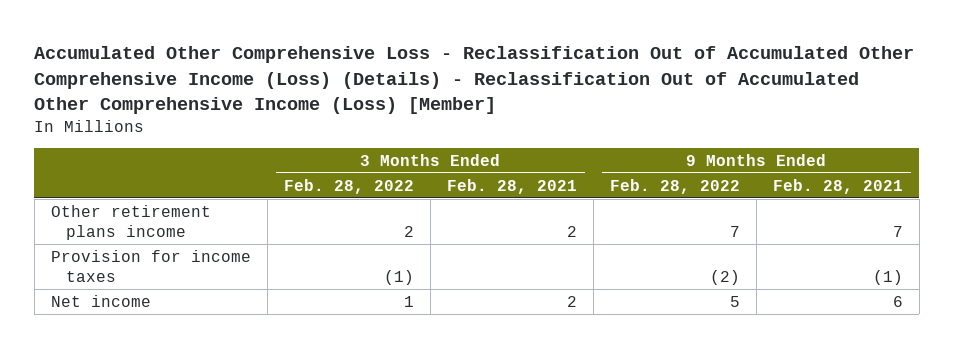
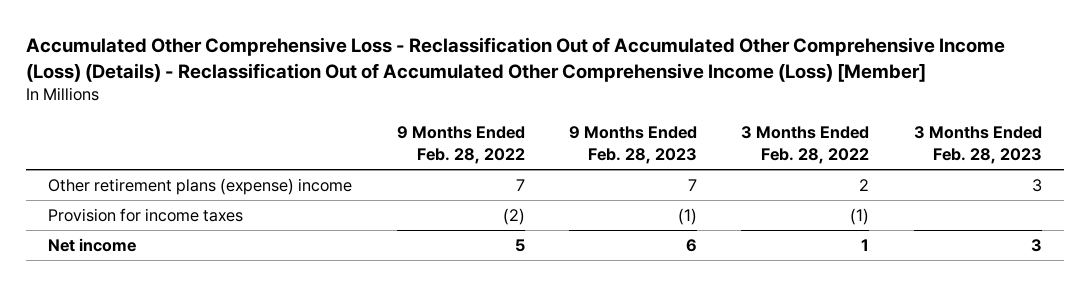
- | 3 Months Ended Feb. 28, 2022 | 3 Months Ended Feb. 28, 2021 | 9 Months Ended Feb. 28, 2022 | 9 Months Ended Feb. 28, 2021
+ | 9 Months Ended Feb. 28, 2022 | 9 Months Ended Feb. 28, 2023 | 3 Months Ended Feb. 28, 2022 | 3 Months Ended Feb. 28, 2023
- Other retirement plans income | 2 | 2 | 7 | 7
+ Other retirement plans (expense) income | 7 | 7 | 2 | 3

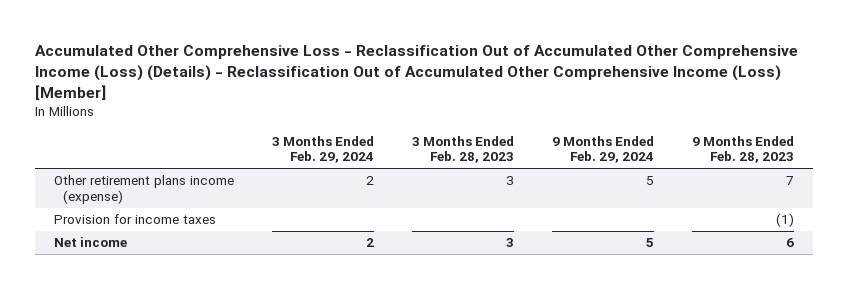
- | 9 Months Ended Feb. 28, 2022 | 9 Months Ended Feb. 28, 2023 | 3 Months Ended Feb. 28, 2022 | 3 Months Ended Feb. 28, 2023
+ | 3 Months Ended Feb. 29, 2024 | 3 Months Ended Feb. 28, 2023 | 9 Months Ended Feb. 29, 2024 | 9 Months Ended Feb. 28, 2023
- Other retirement plans (expense) income | 7 | 7 | 2 | 3
+ Other retirement plans income (expense) | 2 | 3 | 5 | 7

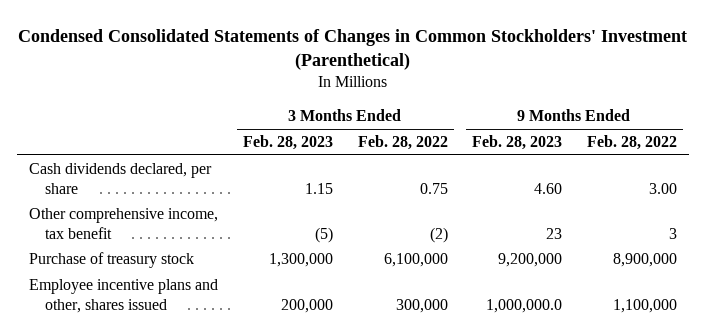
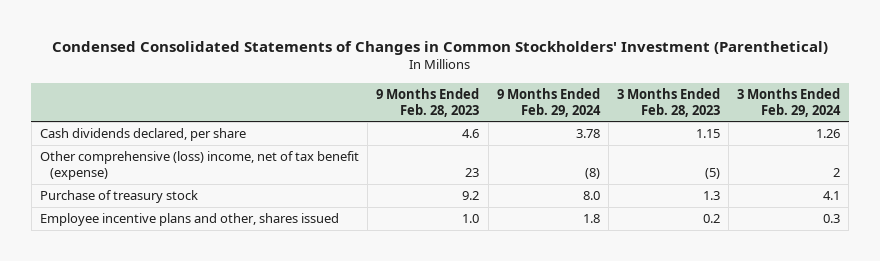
- | 3 Months Ended Feb. 28, 2023 | 3 Months Ended Feb. 28, 2022 | 9 Months Ended Feb. 28, 2023 | 9 Months Ended Feb. 28, 2022
+ | 9 Months Ended Feb. 28, 2023 | 9 Months Ended Feb. 29, 2024 | 3 Months Ended Feb. 28, 2023 | 3 Months Ended Feb. 29, 2024
- Cash dividends declared, per share | 1.15 | 0.75 | 4.60 | 3.00
- Other comprehensive income, tax benefit | (5) | (2) | 23 | 3
- Purchase of treasury stock | 1,300,000 | 6,100,000 | 9,200,000 | 8,900,000
- Employee incentive plans and other, shares issued | 200,000 | 300,000 | 1,000,000.0 | 1,100,000
+ Cash dividends declared, per share | 4.6 | 3.78 | 1.15 | 1.26
+ Other comprehensive (loss) income, net of tax benefit (expense) | 23 | (8) | (5) | 2
+ Purchase of treasury stock | 9.2 | 8.0 | 1.3 | 4.1
+ Employee incentive plans and other, shares issued | 1.0 | 1.8 | 0.2 | 0.3

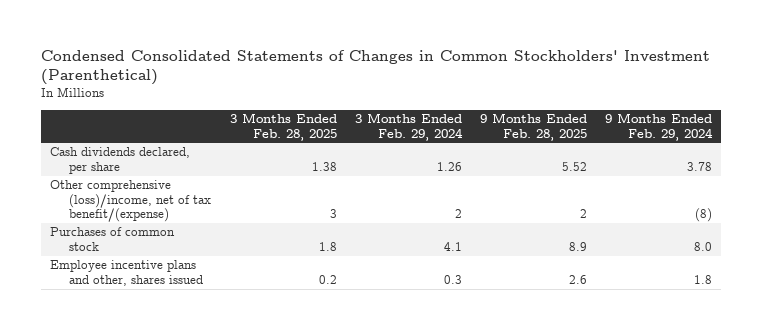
- | 9 Months Ended Feb. 28, 2023 | 9 Months Ended Feb. 29, 2024 | 3 Months Ended Feb. 28, 2023 | 3 Months Ended Feb. 29, 2024
+ | 3 Months Ended Feb. 28, 2025 | 3 Months Ended Feb. 29, 2024 | 9 Months Ended Feb. 28, 2025 | 9 Months Ended Feb. 29, 2024
- Other comprehensive (loss) income, net of tax benefit (expense) | 23 | (8) | (5) | 2
- Purchase of treasury stock | 9.2 | 8.0 | 1.3 | 4.1
+ Other comprehensive (loss)/income, net of tax benefit/(expense) | 3 | 2 | 2 | (8)
+ Purchases of common stock | 1.8 | 4.1 | 8.9 | 8.0

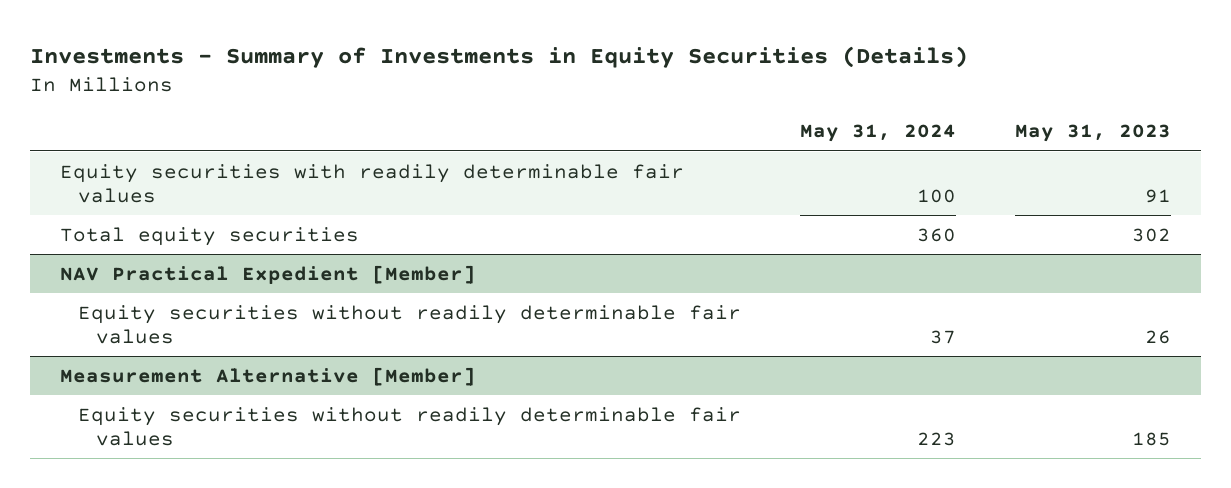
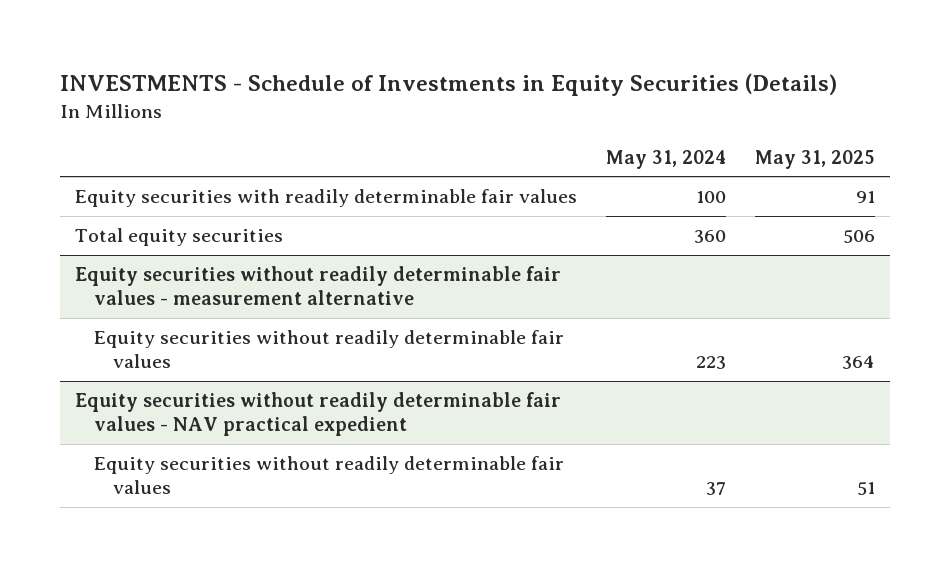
- Investments - Summary of Investments in Equity Securities (Details)
+ INVESTMENTS - Schedule of Investments in Equity Securities (Details)
- | May 31, 2024 | May 31, 2023
+ | May 31, 2024 | May 31, 2025
- NAV Practical Expedient [Member]
- Equity securities without readily determinable fair values | 37 | 26
- Measurement Alternative [Member]
+ Equity securities without readily determinable fair values - measurement alternative
+ Equity securities without readily determinable fair values - NAV practical expedient
+ Equity securities without readily determinable fair values | 37 | 51

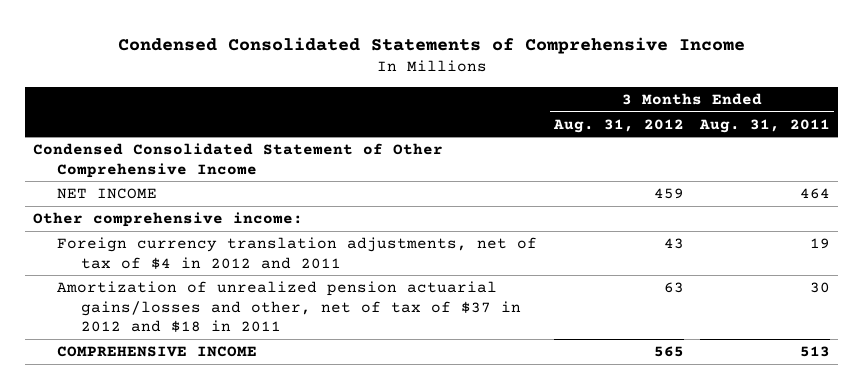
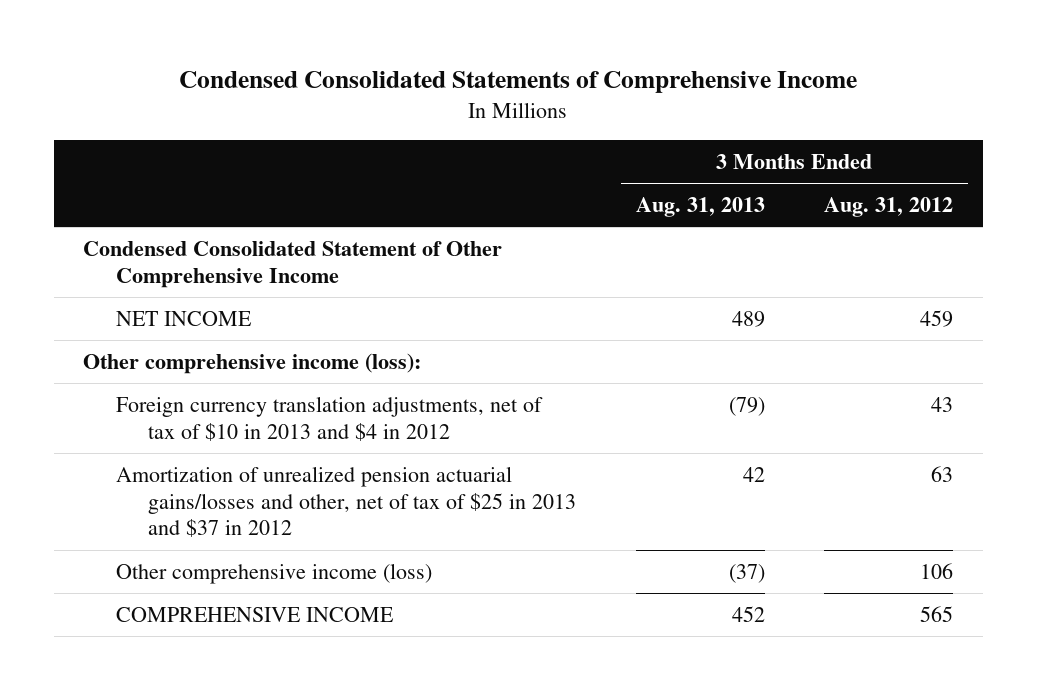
- | 3 Months Ended Aug. 31, 2012 | 3 Months Ended Aug. 31, 2011
+ | 3 Months Ended Aug. 31, 2013 | 3 Months Ended Aug. 31, 2012
- Other comprehensive income:
- Foreign currency translation adjustments, net of tax of $4 in 2012 and 2011 | 43 | 19
- Amortization of unrealized pension actuarial gains/losses and other, net of tax of $37 in 2012 and $18 in 2011 | 63 | 30
+ Other comprehensive income (loss):
+ Foreign currency translation adjustments, net of tax of $10 in 2013 and $4 in 2012 | (79) | 43
+ Amortization of unrealized pension actuarial gains/losses and other, net of tax of $25 in 2013 and $37 in 2012 | 42 | 63
+ Other comprehensive income (loss) | (37) | 106

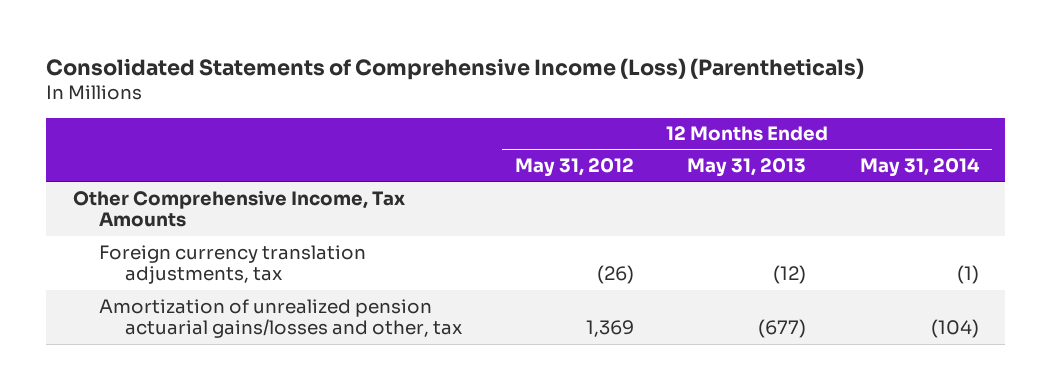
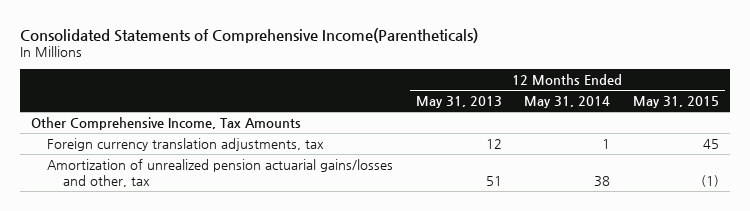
- Consolidated Statements of Comprehensive Income (Loss) (Parentheticals)
+ Consolidated Statements of Comprehensive Income(Parentheticals)
- | 12 Months Ended May 31, 2012 | 12 Months Ended May 31, 2013 | 12 Months Ended May 31, 2014
+ | 12 Months Ended May 31, 2013 | 12 Months Ended May 31, 2014 | 12 Months Ended May 31, 2015
- Foreign currency translation adjustments, tax | (26) | (12) | (1)
- Amortization of unrealized pension actuarial gains/losses and other, tax | 1,369 | (677) | (104)
+ Foreign currency translation adjustments, tax | 12 | 1 | 45
+ Amortization of unrealized pension actuarial gains/losses and other, tax | 51 | 38 | (1)

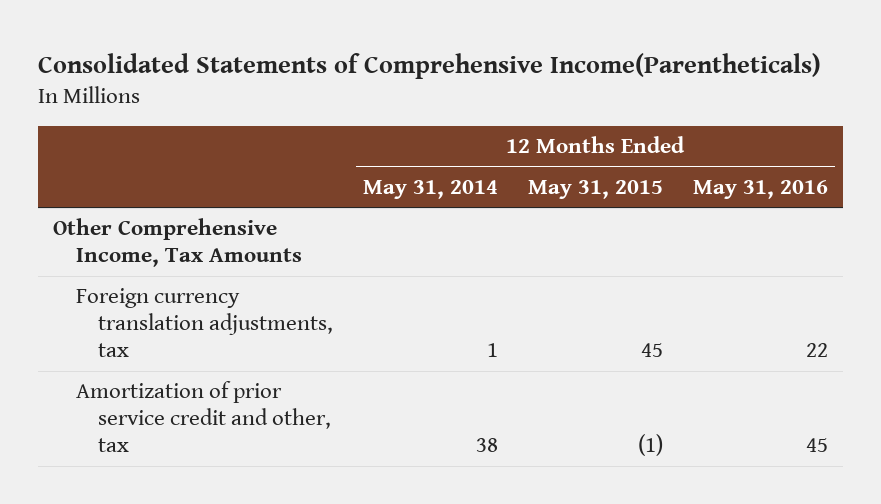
- | 12 Months Ended May 31, 2013 | 12 Months Ended May 31, 2014 | 12 Months Ended May 31, 2015
+ | 12 Months Ended May 31, 2014 | 12 Months Ended May 31, 2015 | 12 Months Ended May 31, 2016
- Amortization of unrealized pension actuarial gains/losses and other, tax | 51 | 38 | (1)
+ Amortization of prior service credit and other, tax | 38 | (1) | 45

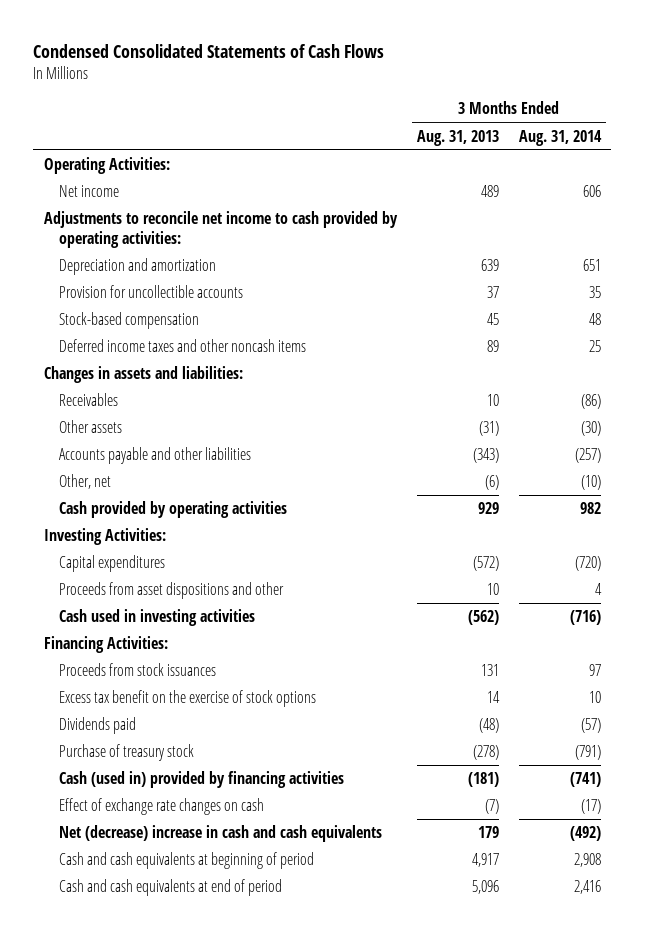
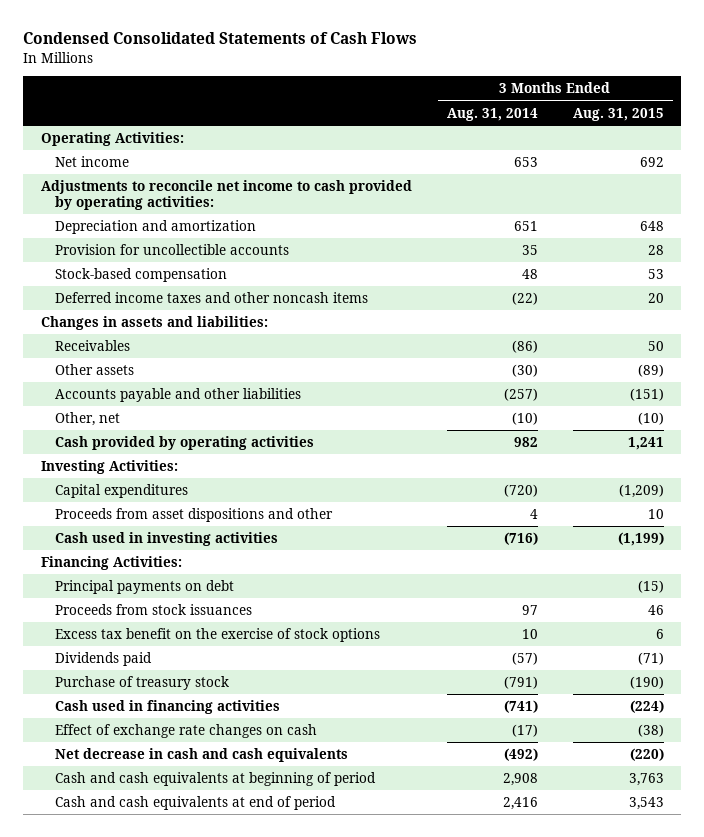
- | 3 Months Ended Aug. 31, 2013 | 3 Months Ended Aug. 31, 2014
+ | 3 Months Ended Aug. 31, 2014 | 3 Months Ended Aug. 31, 2015
- Net income | 489 | 606
+ Net income | 653 | 692
- Deferred income taxes and other noncash items | 89 | 25
+ Deferred income taxes and other noncash items | (22) | 20
+ Principal payments on debt | | (15)
- Cash (used in) provided by financing activities | (181) | (741)
+ Cash used in financing activities | (741) | (224)
- Net (decrease) increase in cash and cash equivalents | 179 | (492)
+ Net decrease in cash and cash equivalents | (492) | (220)

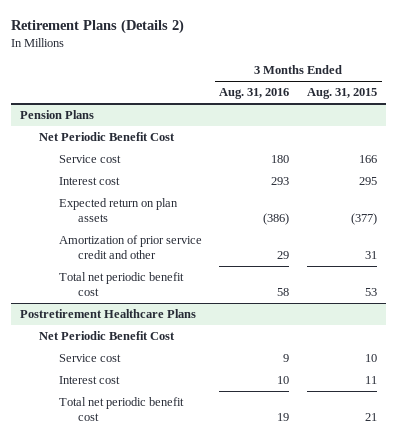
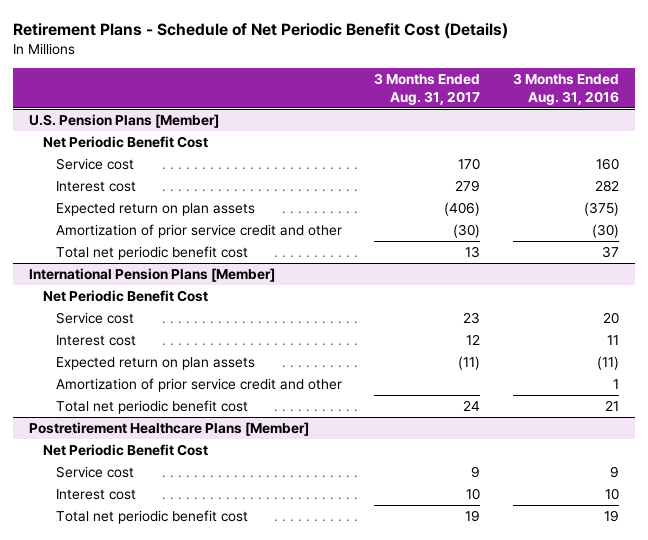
- Retirement Plans (Details 2)
+ Retirement Plans - Schedule of Net Periodic Benefit Cost (Details)
- | 3 Months Ended Aug. 31, 2016 | 3 Months Ended Aug. 31, 2015
+ | 3 Months Ended Aug. 31, 2017 | 3 Months Ended Aug. 31, 2016
- Pension Plans
+ U.S. Pension Plans [Member]
- Service cost | 180 | 166
- Interest cost | 293 | 295
- Expected return on plan assets | (386) | (377)
- Amortization of prior service credit and other | 29 | 31
- Total net periodic benefit cost | 58 | 53
- Postretirement Healthcare Plans
+ Service cost | 170 | 160
+ Interest cost | 279 | 282
+ Expected return on plan assets | (406) | (375)
+ Amortization of prior service credit and other | (30) | (30)
+ Total net periodic benefit cost | 13 | 37
+ International Pension Plans [Member]
+ Service cost | 23 | 20
+ Interest cost | 12 | 11
+ Expected return on plan assets | (11) | (11)
+ Amortization of prior service credit and other | | 1
+ Total net periodic benefit cost | 24 | 21
+ Postretirement Healthcare Plans [Member]
+ Net Periodic Benefit Cost

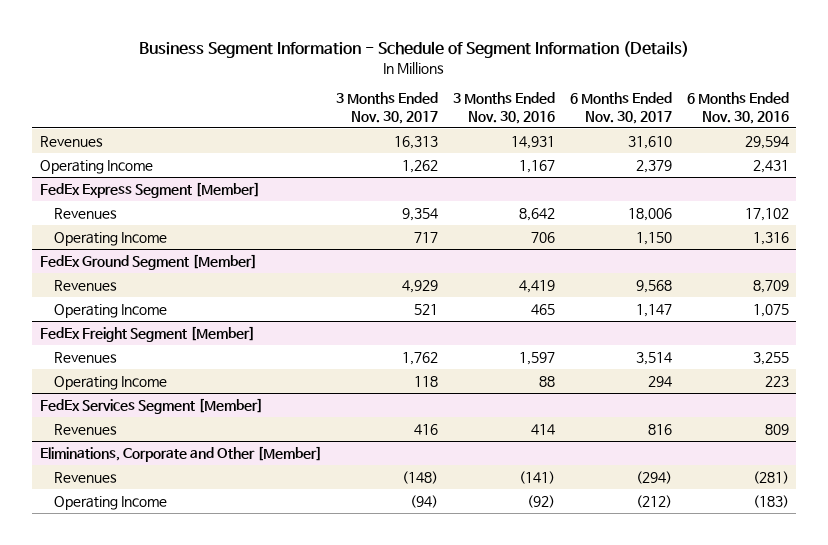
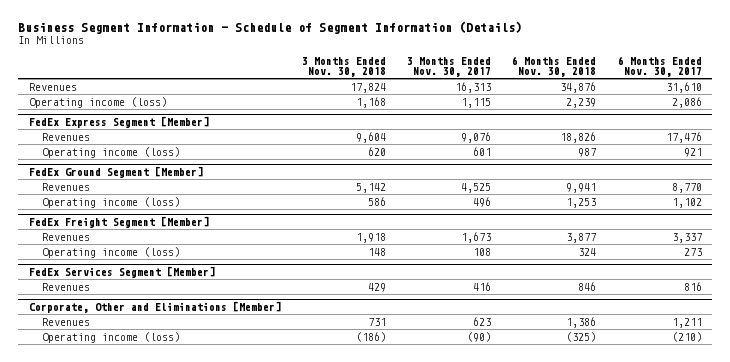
- | 3 Months Ended Nov. 30, 2017 | 3 Months Ended Nov. 30, 2016 | 6 Months Ended Nov. 30, 2017 | 6 Months Ended Nov. 30, 2016
+ | 3 Months Ended Nov. 30, 2018 | 3 Months Ended Nov. 30, 2017 | 6 Months Ended Nov. 30, 2018 | 6 Months Ended Nov. 30, 2017
- Operating Income | 1,262 | 1,167 | 2,379 | 2,431
+ Operating income (loss) | 1,168 | 1,115 | 2,239 | 2,086
@ FedEx Express Segment [Member]
- Revenues | 9,354 | 8,642 | 18,006 | 17,102
- Operating Income | 717 | 706 | 1,150 | 1,316
+ Revenues | 9,604 | 9,076 | 18,826 | 17,476
+ Operating income (loss) | 620 | 601 | 987 | 921
@ FedEx Ground Segment [Member]
- Revenues | 4,929 | 4,419 | 9,568 | 8,709
- Operating Income | 521 | 465 | 1,147 | 1,075
+ Revenues | 5,142 | 4,525 | 9,941 | 8,770
+ Operating income (loss) | 586 | 496 | 1,253 | 1,102
@ FedEx Freight Segment [Member]
- Revenues | 1,762 | 1,597 | 3,514 | 3,255
- Operating Income | 118 | 88 | 294 | 223
+ Revenues | 1,918 | 1,673 | 3,877 | 3,337
+ Operating income (loss) | 148 | 108 | 324 | 273
- Eliminations, Corporate and Other [Member]
- Revenues | (148) | (141) | (294) | (281)
- Operating Income | (94) | (92) | (212) | (183)
+ Corporate, Other and Eliminations [Member]
+ Revenues | 731 | 623 | 1,386 | 1,211
+ Operating income (loss) | (186) | (90) | (325) | (210)

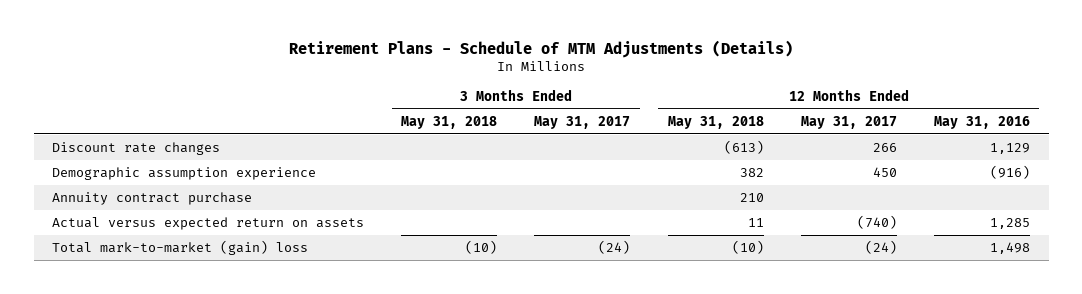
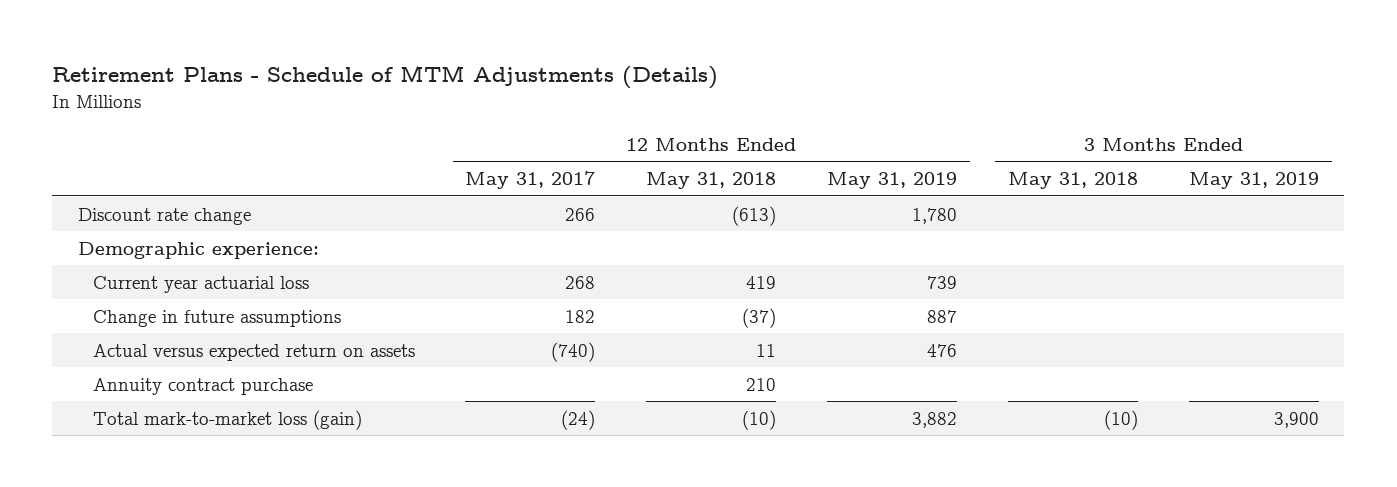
- | 3 Months Ended May 31, 2018 | 3 Months Ended May 31, 2017 | 12 Months Ended May 31, 2018 | 12 Months Ended May 31, 2017 | 12 Months Ended May 31, 2016
+ | 12 Months Ended May 31, 2017 | 12 Months Ended May 31, 2018 | 12 Months Ended May 31, 2019 | 3 Months Ended May 31, 2018 | 3 Months Ended May 31, 2019
- Discount rate changes | | | (613) | 266 | 1,129
- Demographic assumption experience | | | 382 | 450 | (916)
+ Discount rate change | 266 | (613) | 1,780 | |
+ Demographic experience:
+ Current year actuarial loss | 268 | 419 | 739 | |
+ Change in future assumptions | 182 | (37) | 887 | |
- Total mark-to-market (gain) loss | (10) | (24) | (10) | (24) | 1,498
moved down: Annuity contract purchase | | 210 | | |
+ Total mark-to-market loss (gain) | (24) | (10) | 3,882 | (10) | 3,900

